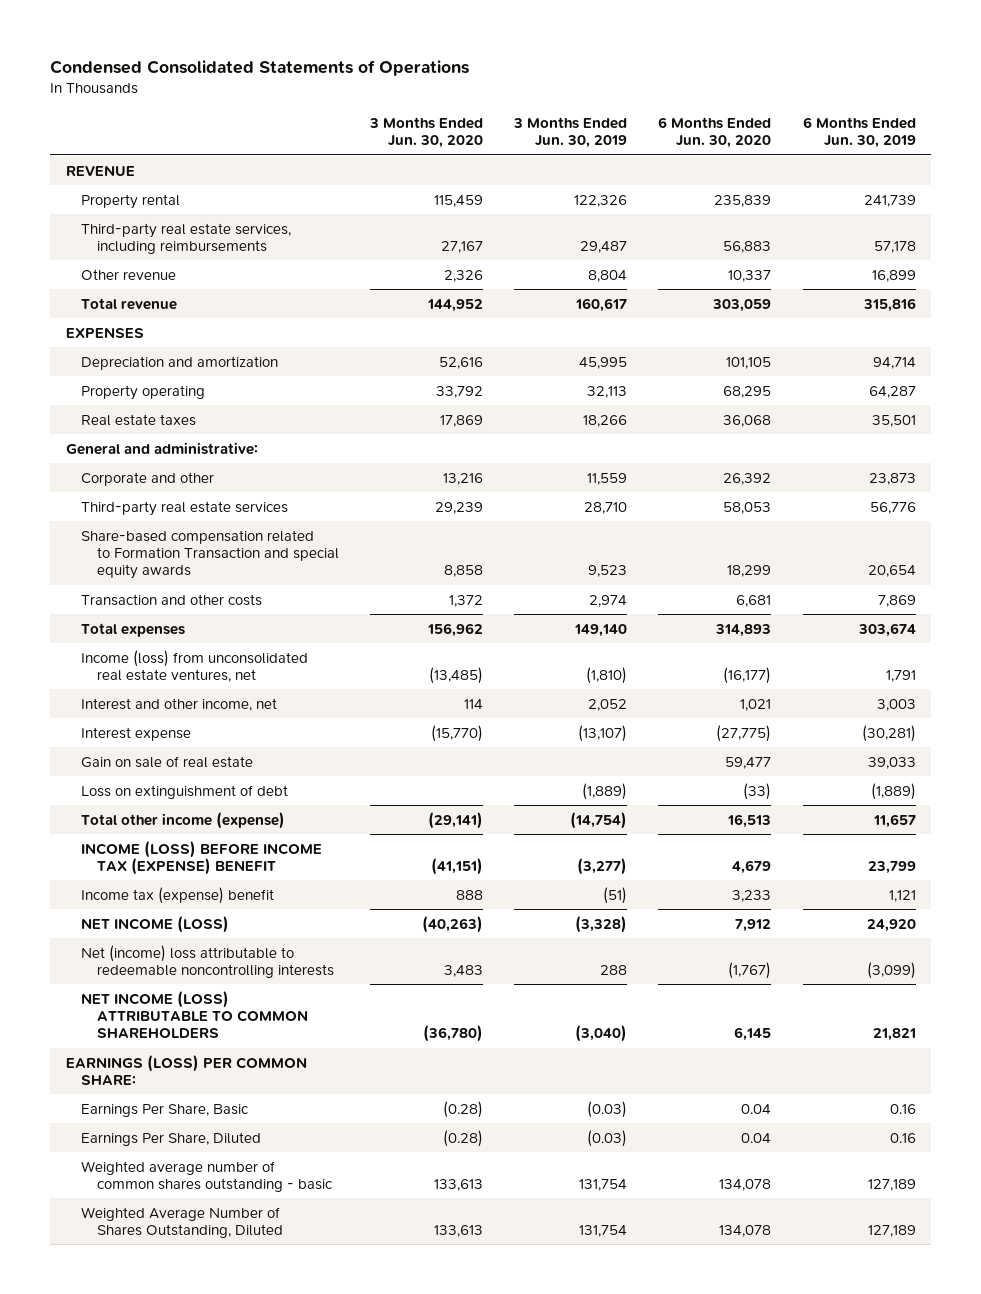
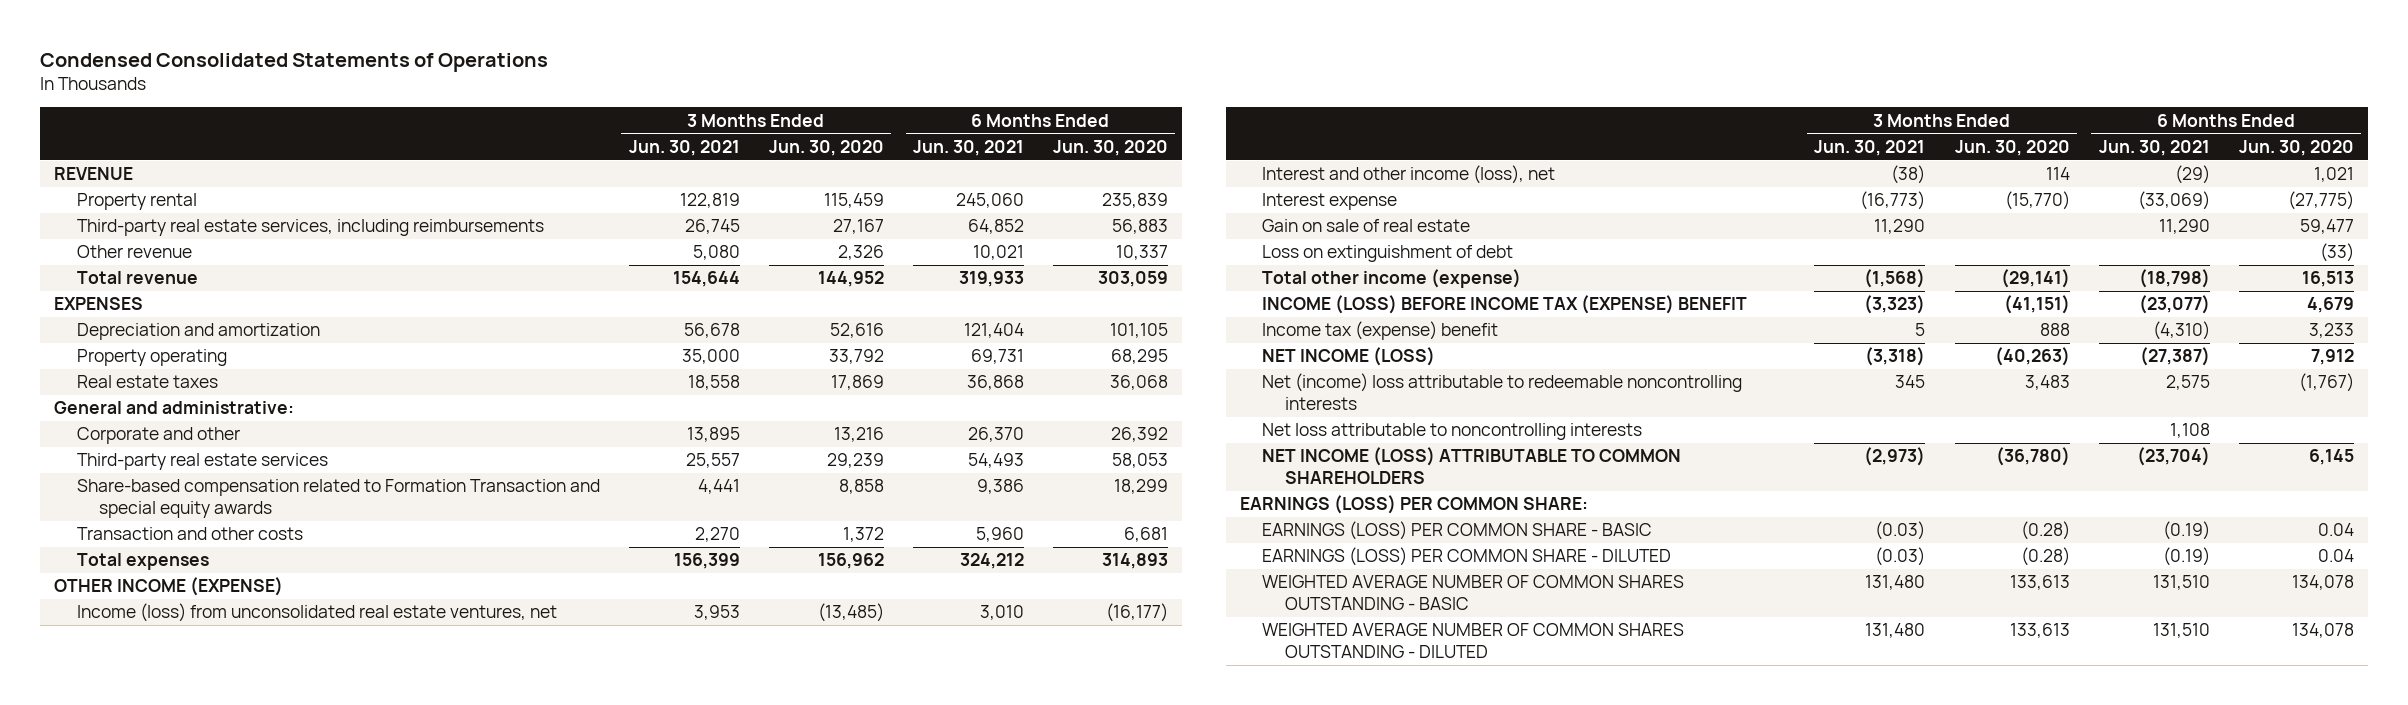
- | 3 Months Ended Jun. 30, 2020 | 3 Months Ended Jun. 30, 2019 | 6 Months Ended Jun. 30, 2020 | 6 Months Ended Jun. 30, 2019
+ | 3 Months Ended Jun. 30, 2021 | 3 Months Ended Jun. 30, 2020 | 6 Months Ended Jun. 30, 2021 | 6 Months Ended Jun. 30, 2020
+ OTHER INCOME (EXPENSE)
- Interest and other income, net | 114 | 2,052 | 1,021 | 3,003
+ Interest and other income (loss), net | (38) | 114 | (29) | 1,021
+ Net loss attributable to noncontrolling interests | | | 1,108 |
- Earnings Per Share, Basic | (0.28) | (0.03) | 0.04 | 0.16
- Earnings Per Share, Diluted | (0.28) | (0.03) | 0.04 | 0.16
- Weighted average number of common shares outstanding - basic | 133,613 | 131,754 | 134,078 | 127,189
- Weighted Average Number of Shares Outstanding, Diluted | 133,613 | 131,754 | 134,078 | 127,189
+ EARNINGS (LOSS) PER COMMON SHARE - BASIC | (0.03) | (0.28) | (0.19) | 0.04
+ EARNINGS (LOSS) PER COMMON SHARE - DILUTED | (0.03) | (0.28) | (0.19) | 0.04
+ WEIGHTED AVERAGE NUMBER OF COMMON SHARES OUTSTANDING - BASIC | 131,480 | 133,613 | 131,510 | 134,078
+ WEIGHTED AVERAGE NUMBER OF COMMON SHARES OUTSTANDING - DILUTED | 131,480 | 133,613 | 131,510 | 134,078

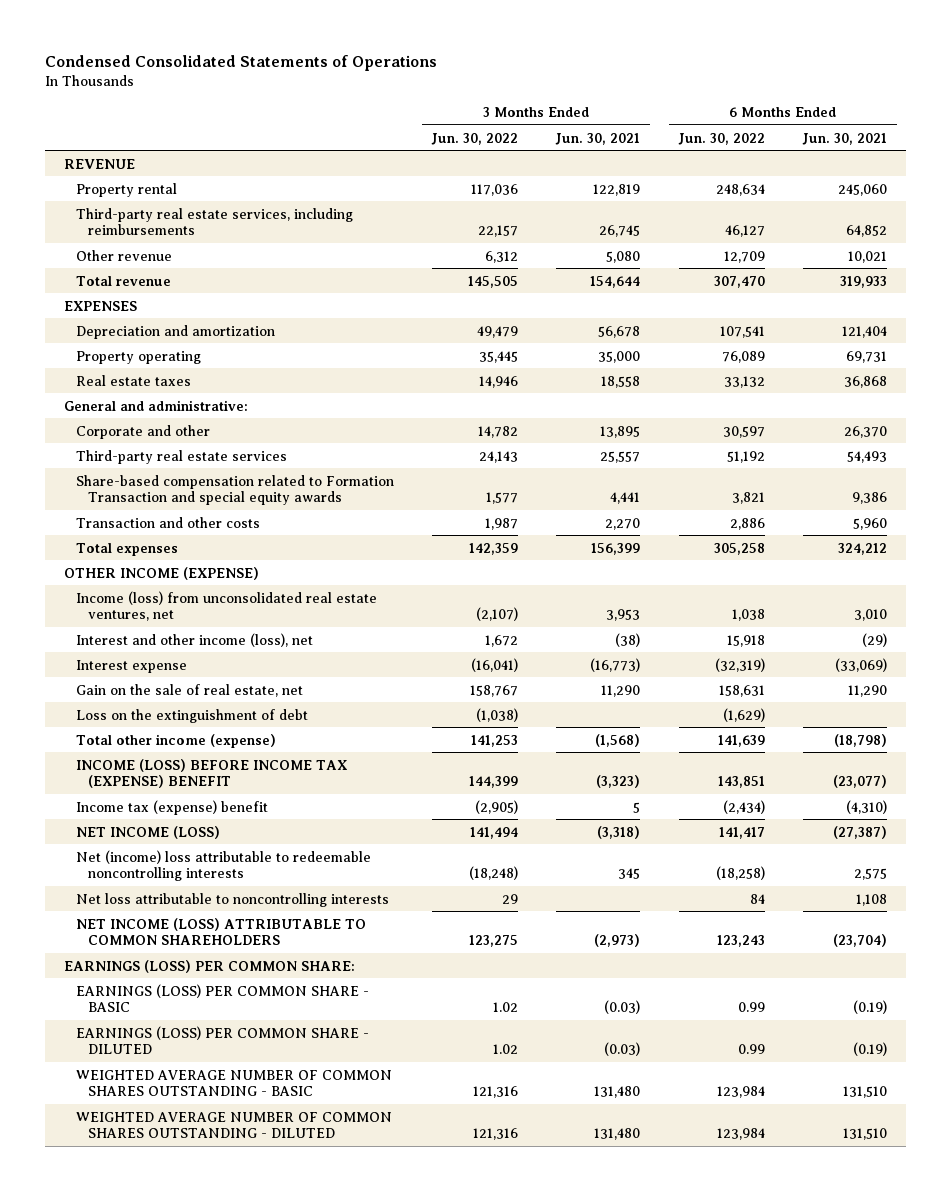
- | 3 Months Ended Jun. 30, 2021 | 3 Months Ended Jun. 30, 2020 | 6 Months Ended Jun. 30, 2021 | 6 Months Ended Jun. 30, 2020
+ | 3 Months Ended Jun. 30, 2022 | 3 Months Ended Jun. 30, 2021 | 6 Months Ended Jun. 30, 2022 | 6 Months Ended Jun. 30, 2021
- Gain on sale of real estate | 11,290 | | 11,290 | 59,477
- Loss on extinguishment of debt | | | | (33)
+ Gain on the sale of real estate, net | 158,767 | 11,290 | 158,631 | 11,290
+ Loss on the extinguishment of debt | (1,038) | | (1,629) |

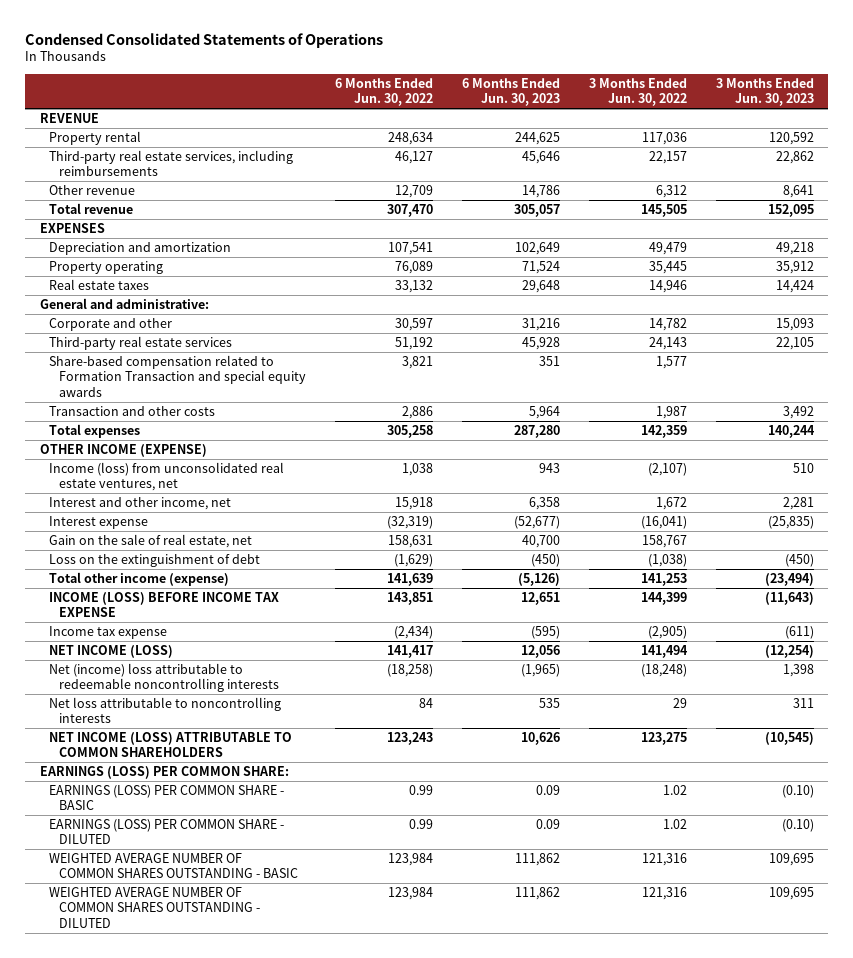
- | 3 Months Ended Jun. 30, 2022 | 3 Months Ended Jun. 30, 2021 | 6 Months Ended Jun. 30, 2022 | 6 Months Ended Jun. 30, 2021
+ | 6 Months Ended Jun. 30, 2022 | 6 Months Ended Jun. 30, 2023 | 3 Months Ended Jun. 30, 2022 | 3 Months Ended Jun. 30, 2023
- Interest and other income (loss), net | 1,672 | (38) | 15,918 | (29)
+ Interest and other income, net | 15,918 | 6,358 | 1,672 | 2,281
- INCOME (LOSS) BEFORE INCOME TAX (EXPENSE) BENEFIT | 144,399 | (3,323) | 143,851 | (23,077)
- Income tax (expense) benefit | (2,905) | 5 | (2,434) | (4,310)
+ INCOME (LOSS) BEFORE INCOME TAX EXPENSE | 143,851 | 12,651 | 144,399 | (11,643)
+ Income tax expense | (2,434) | (595) | (2,905) | (611)

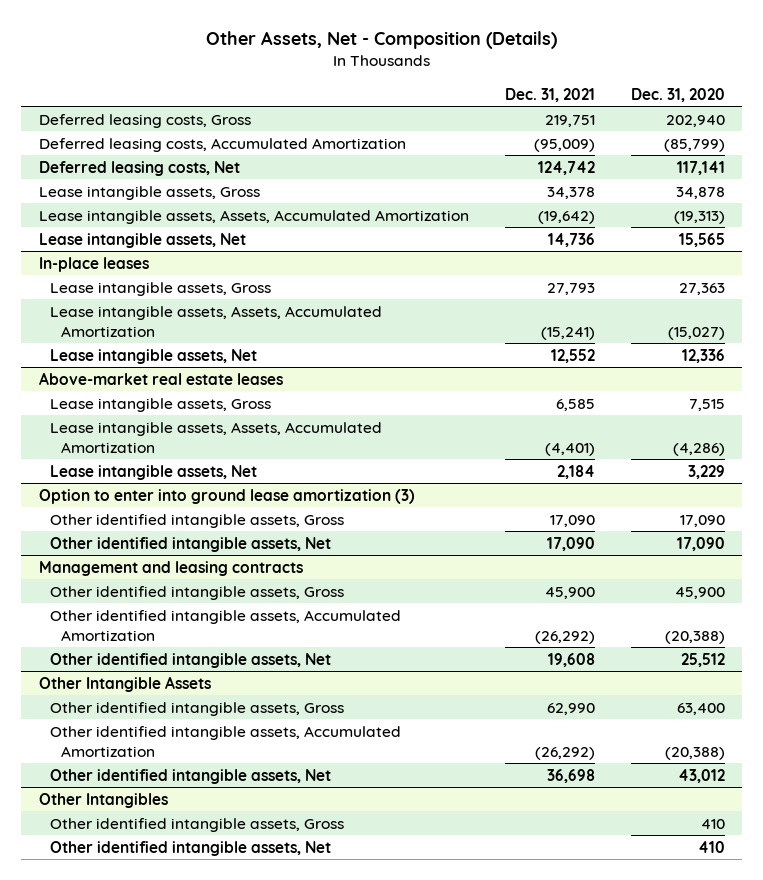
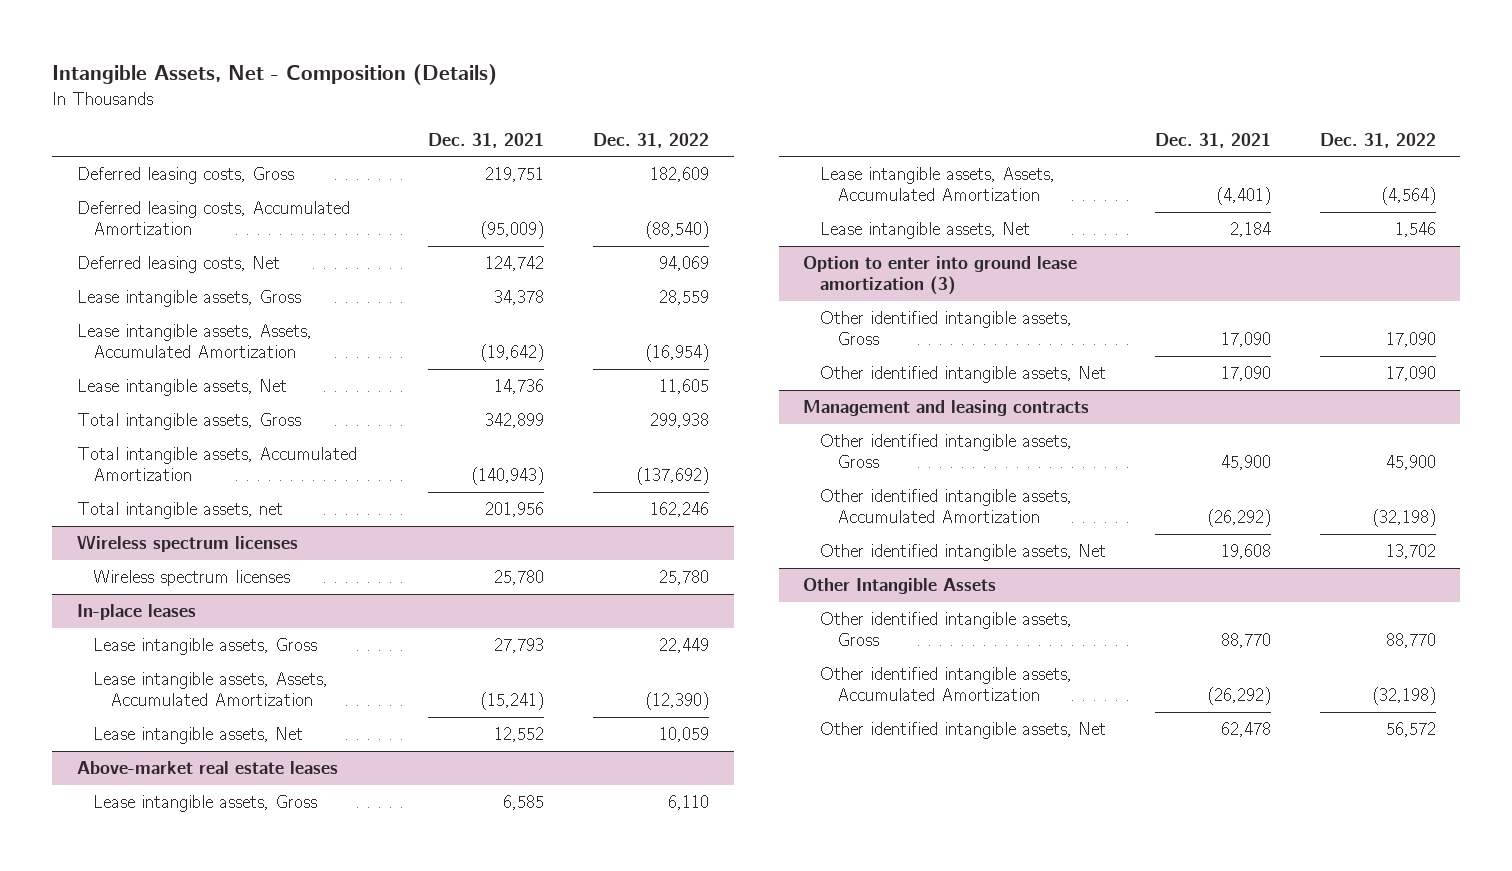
- Other Assets, Net - Composition (Details)
+ Intangible Assets, Net - Composition (Details)
- | Dec. 31, 2021 | Dec. 31, 2020
+ | Dec. 31, 2021 | Dec. 31, 2022
+ Total intangible assets, Gross | 342,899 | 299,938
+ Total intangible assets, Accumulated Amortization | (140,943) | (137,692)
+ Total intangible assets, net | 201,956 | 162,246
+ Wireless spectrum licenses
+ Wireless spectrum licenses | 25,780 | 25,780
@ Other Intangible Assets
- Other identified intangible assets, Gross | 62,990 | 63,400
+ Other identified intangible assets, Gross | 88,770 | 88,770
- Other identified intangible assets, Net | 36,698 | 43,012
- Other Intangibles
- Other identified intangible assets, Gross | | 410
- Other identified intangible assets, Net | | 410
@ Other Intangible Assets
+ Other identified intangible assets, Net | 62,478 | 56,572

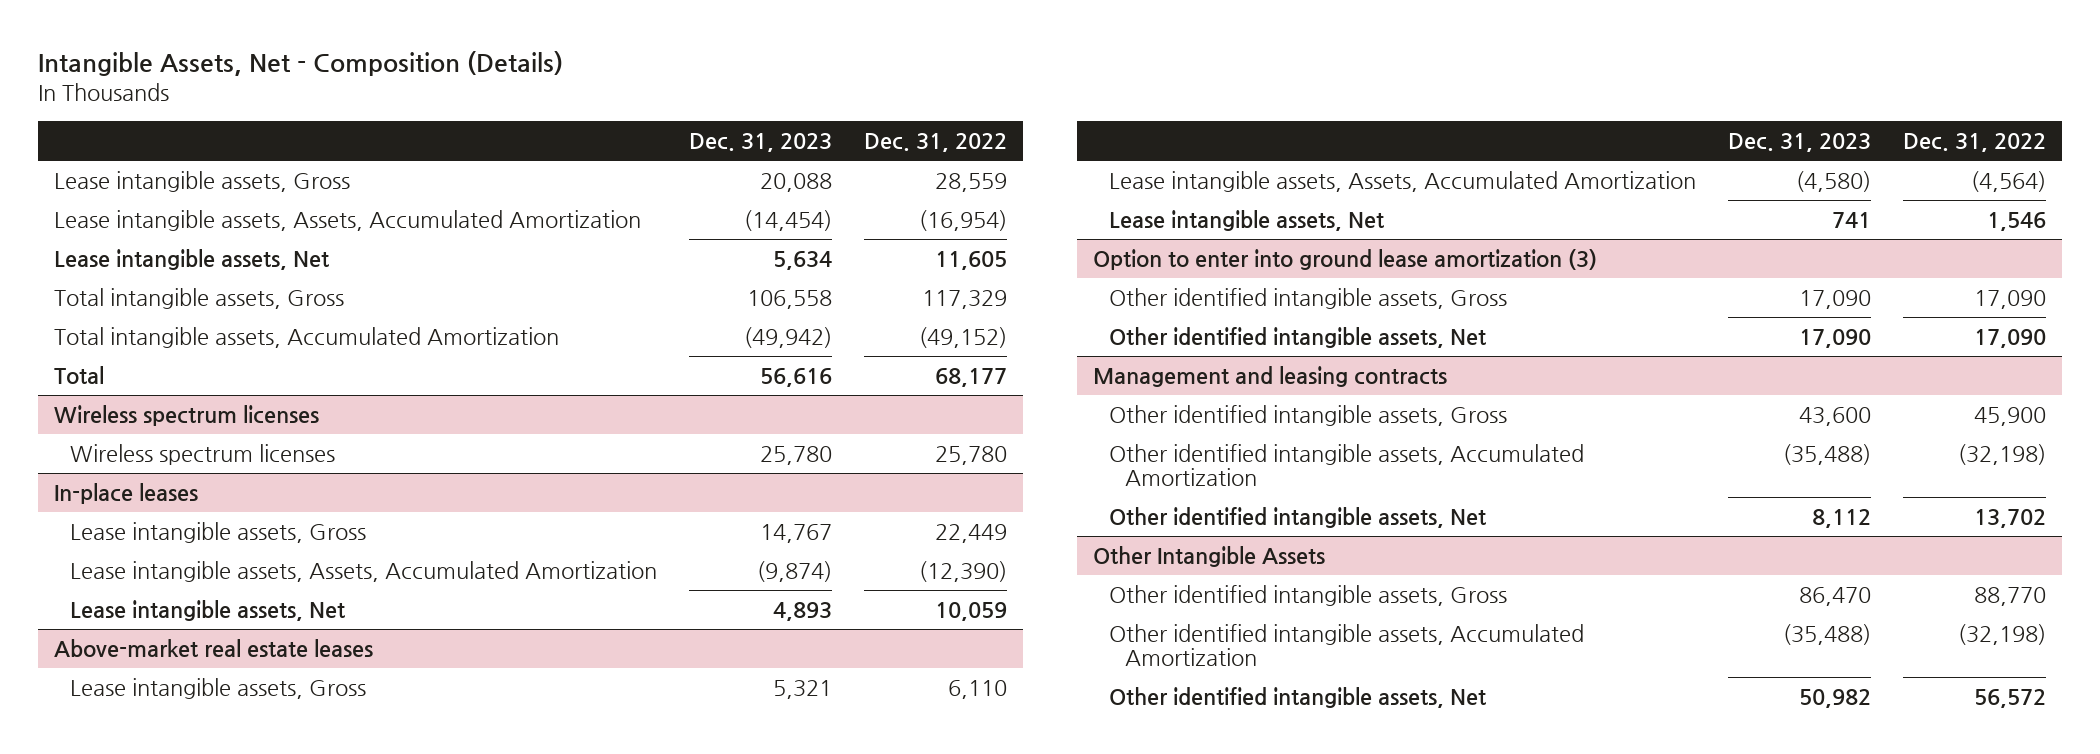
- | Dec. 31, 2021 | Dec. 31, 2022
+ | Dec. 31, 2023 | Dec. 31, 2022
- Deferred leasing costs, Gross | 219,751 | 182,609
- Deferred leasing costs, Accumulated Amortization | (95,009) | (88,540)
- Deferred leasing costs, Net | 124,742 | 94,069
- Total intangible assets, Gross | 342,899 | 299,938
- Total intangible assets, Accumulated Amortization | (140,943) | (137,692)
- Total intangible assets, net | 201,956 | 162,246
+ Total intangible assets, Gross | 106,558 | 117,329
+ Total intangible assets, Accumulated Amortization | (49,942) | (49,152)
+ Total | 56,616 | 68,177

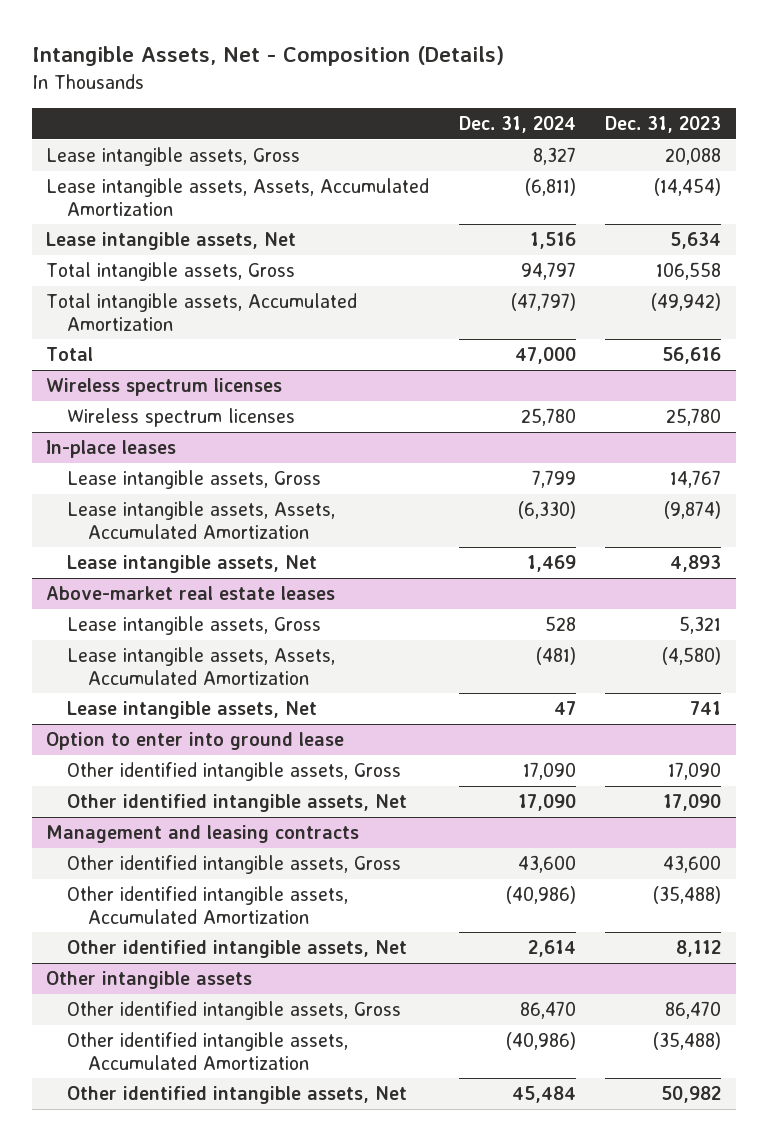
- | Dec. 31, 2023 | Dec. 31, 2022
+ | Dec. 31, 2024 | Dec. 31, 2023
- Option to enter into ground lease amortization (3)
+ Option to enter into ground lease
- Other Intangible Assets
+ Other intangible assets

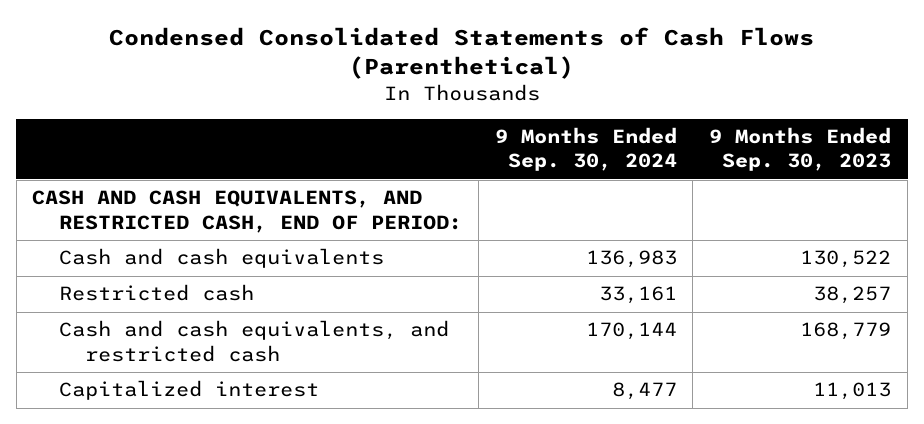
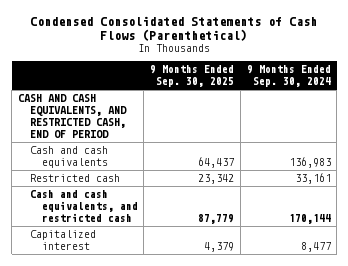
- | 9 Months Ended Sep. 30, 2024 | 9 Months Ended Sep. 30, 2023
+ | 9 Months Ended Sep. 30, 2025 | 9 Months Ended Sep. 30, 2024
- CASH AND CASH EQUIVALENTS, AND RESTRICTED CASH, END OF PERIOD:
+ CASH AND CASH EQUIVALENTS, AND RESTRICTED CASH, END OF PERIOD

